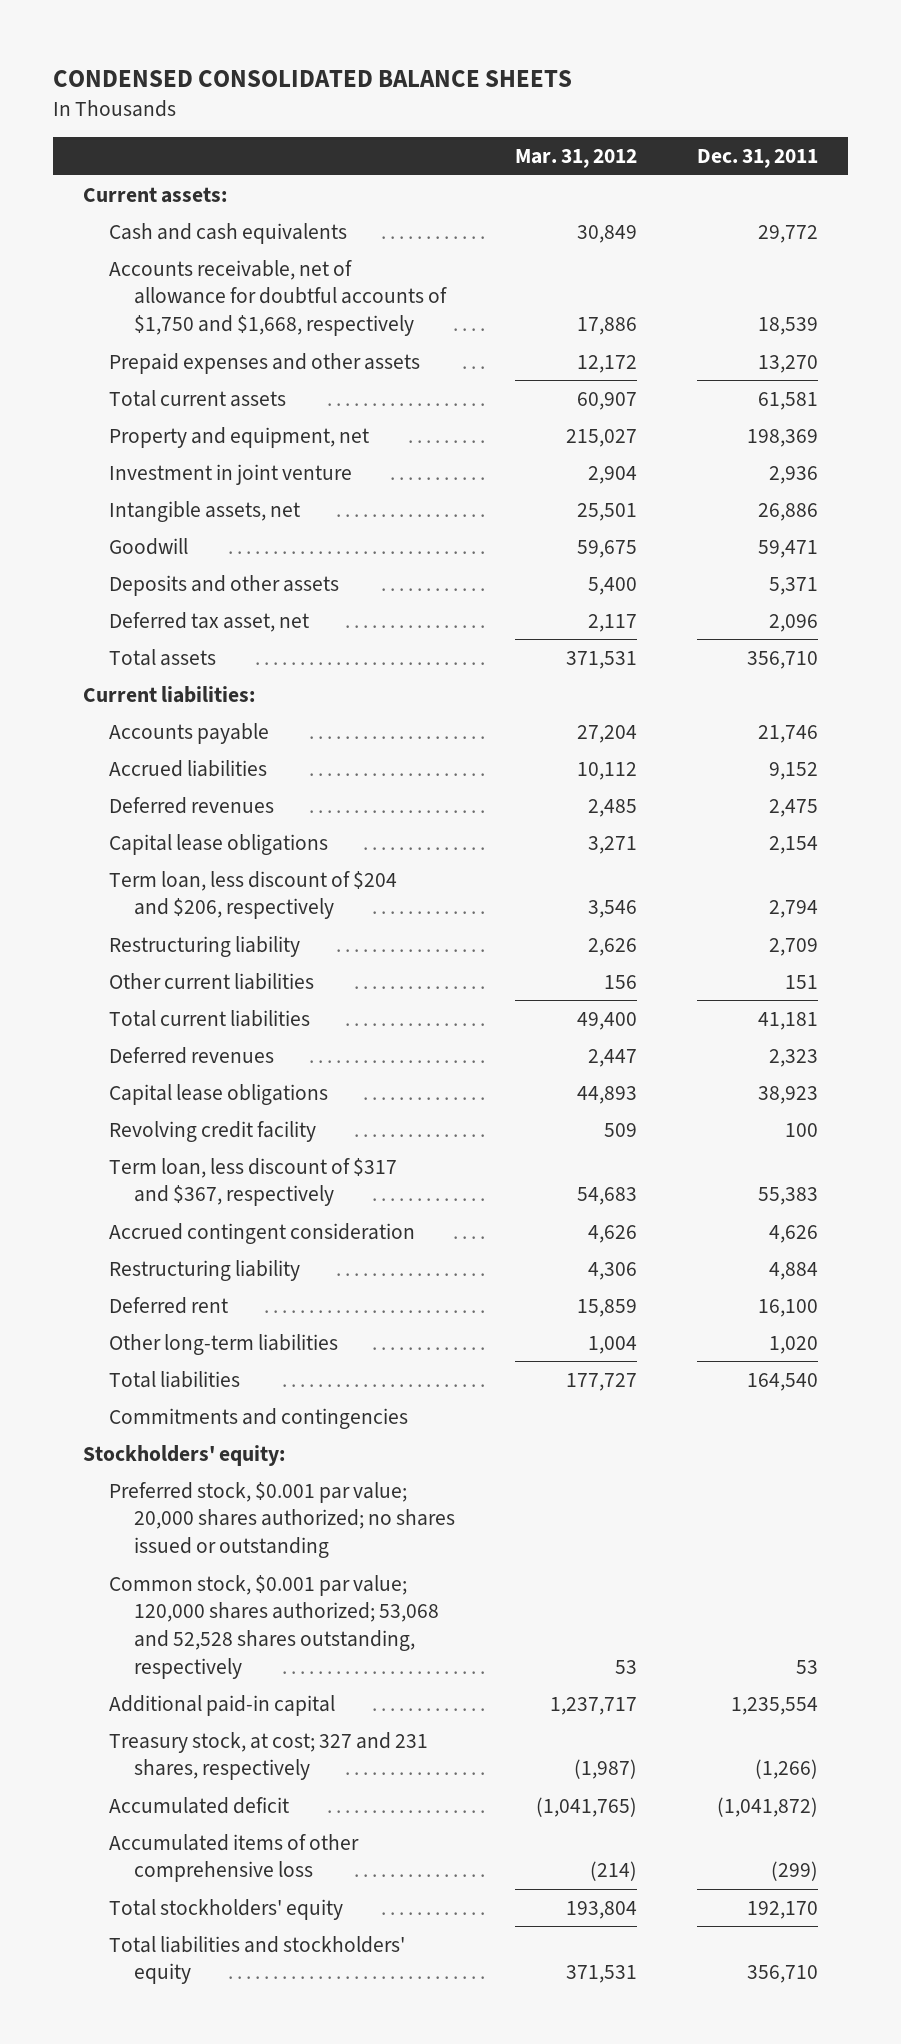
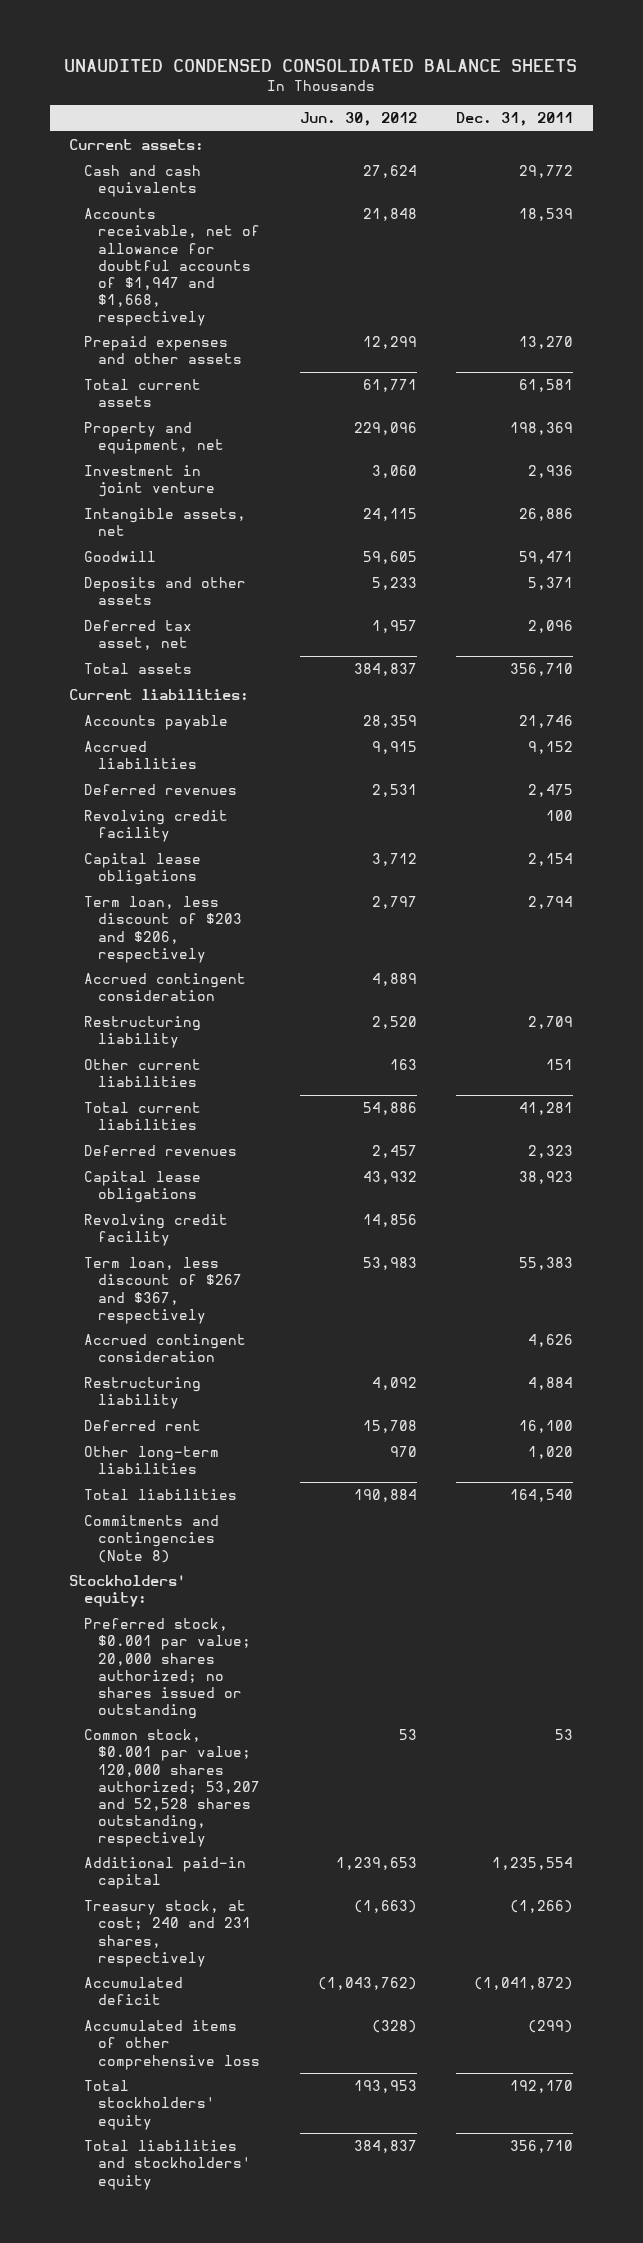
- CONDENSED CONSOLIDATED BALANCE SHEETS
+ UNAUDITED CONDENSED CONSOLIDATED BALANCE SHEETS
- | Mar. 31, 2012 | Dec. 31, 2011
+ | Jun. 30, 2012 | Dec. 31, 2011
- Accounts receivable, net of allowance for doubtful accounts of $1,750 and $1,668, respectively | 17,886 | 18,539
+ Accounts receivable, net of allowance for doubtful accounts of $1,947 and $1,668, respectively | 21,848 | 18,539
moved up: Revolving credit facility | | 100
- Term loan, less discount of $204 and $206, respectively | 3,546 | 2,794
+ Term loan, less discount of $203 and $206, respectively | 2,797 | 2,794
+ Accrued contingent consideration | 4,889 |
- Total current liabilities | 49,400 | 41,181
+ Total current liabilities | 54,886 | 41,281
- Term loan, less discount of $317 and $367, respectively | 54,683 | 55,383
+ Revolving credit facility | 14,856 |
+ Term loan, less discount of $267 and $367, respectively | 53,983 | 55,383
- Commitments and contingencies
+ Commitments and contingencies (Note 8)
- Common stock, $0.001 par value; 120,000 shares authorized; 53,068 and 52,528 shares outstanding, respectively | 53 | 53
+ Common stock, $0.001 par value; 120,000 shares authorized; 53,207 and 52,528 shares outstanding, respectively | 53 | 53
- Treasury stock, at cost; 327 and 231 shares, respectively | (1,987) | (1,266)
+ Treasury stock, at cost; 240 and 231 shares, respectively | (1,663) | (1,266)

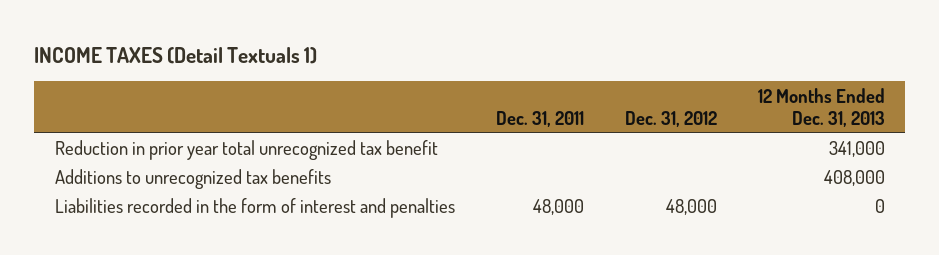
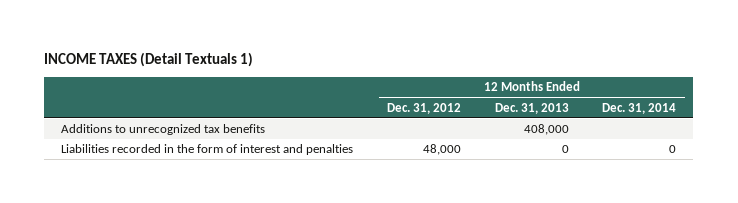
- | Dec. 31, 2011 | Dec. 31, 2012 | 12 Months Ended Dec. 31, 2013
+ | 12 Months Ended Dec. 31, 2012 | 12 Months Ended Dec. 31, 2013 | 12 Months Ended Dec. 31, 2014
- Reduction in prior year total unrecognized tax benefit | | | 341,000

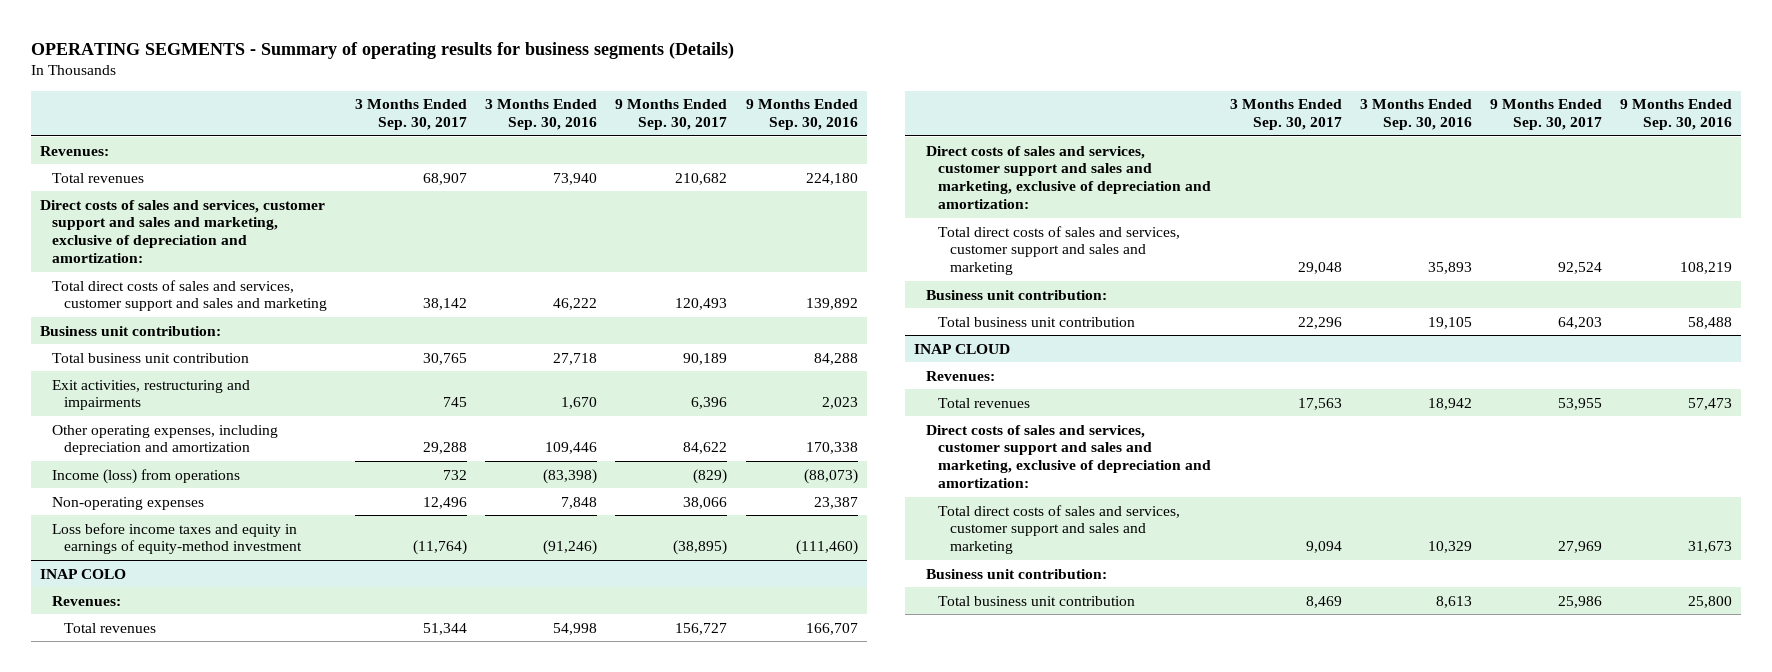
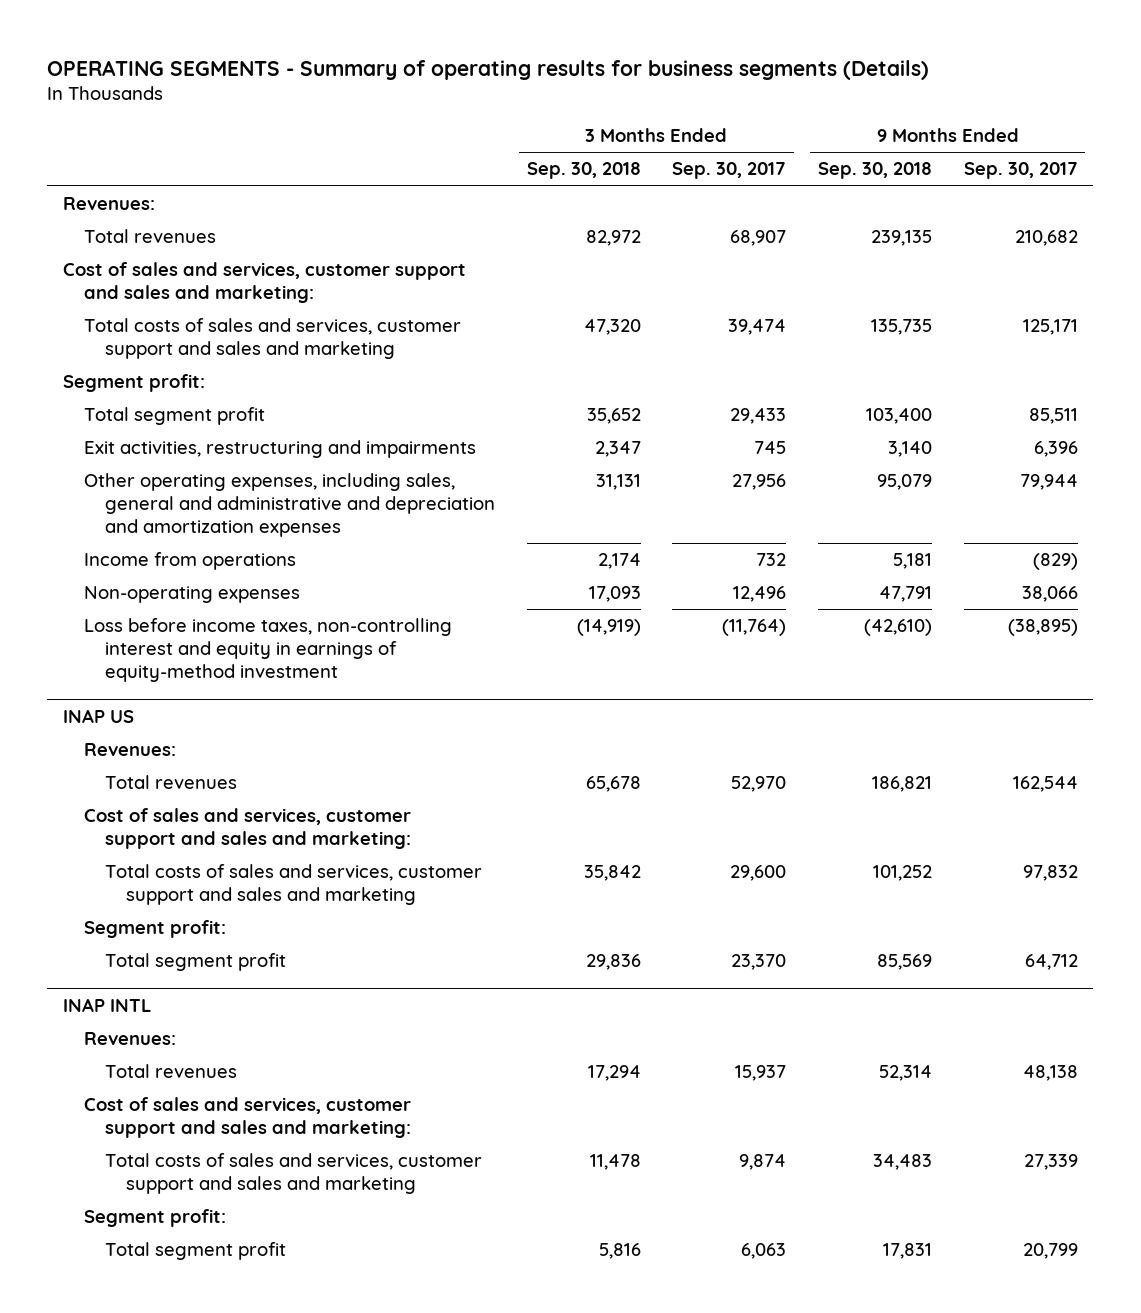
- | 3 Months Ended Sep. 30, 2017 | 3 Months Ended Sep. 30, 2016 | 9 Months Ended Sep. 30, 2017 | 9 Months Ended Sep. 30, 2016
+ | 3 Months Ended Sep. 30, 2018 | 3 Months Ended Sep. 30, 2017 | 9 Months Ended Sep. 30, 2018 | 9 Months Ended Sep. 30, 2017
- Direct costs of sales and services, customer support and sales and marketing, exclusive of depreciation and amortization:
- Total direct costs of sales and services, customer support and sales and marketing | 38,142 | 46,222 | 120,493 | 139,892
- Business unit contribution:
- Total business unit contribution | 30,765 | 27,718 | 90,189 | 84,288
+ Cost of sales and services, customer support and sales and marketing:
+ Total costs of sales and services, customer support and sales and marketing | 47,320 | 39,474 | 135,735 | 125,171
+ Segment profit:
+ Total segment profit | 35,652 | 29,433 | 103,400 | 85,511
- Other operating expenses, including depreciation and amortization | 29,288 | 109,446 | 84,622 | 170,338
- Income (loss) from operations | 732 | (83,398) | (829) | (88,073)
+ Other operating expenses, including sales, general and administrative and depreciation and amortization expenses | 31,131 | 27,956 | 95,079 | 79,944
+ Income from operations | 2,174 | 732 | 5,181 | (829)
- Loss before income taxes and equity in earnings of equity-method investment | (11,764) | (91,246) | (38,895) | (111,460)
- INAP COLO
+ Loss before income taxes, non-controlling interest and equity in earnings of equity-method investment | (14,919) | (11,764) | (42,610) | (38,895)
+ INAP US
- Total revenues | 51,344 | 54,998 | 156,727 | 166,707
- Direct costs of sales and services, customer support and sales and marketing, exclusive of depreciation and amortization:
- Total direct costs of sales and services, customer support and sales and marketing | 29,048 | 35,893 | 92,524 | 108,219
- Business unit contribution:
- Total business unit contribution | 22,296 | 19,105 | 64,203 | 58,488
- INAP CLOUD
+ Total revenues | 65,678 | 52,970 | 186,821 | 162,544
+ Cost of sales and services, customer support and sales and marketing:
+ Total costs of sales and services, customer support and sales and marketing | 35,842 | 29,600 | 101,252 | 97,832
+ Segment profit:
+ Total segment profit | 29,836 | 23,370 | 85,569 | 64,712
+ INAP INTL
- Total revenues | 17,563 | 18,942 | 53,955 | 57,473
- Direct costs of sales and services, customer support and sales and marketing, exclusive of depreciation and amortization:
- Total direct costs of sales and services, customer support and sales and marketing | 9,094 | 10,329 | 27,969 | 31,673
- Business unit contribution:
- Total business unit contribution | 8,469 | 8,613 | 25,986 | 25,800
+ Total revenues | 17,294 | 15,937 | 52,314 | 48,138
+ Cost of sales and services, customer support and sales and marketing:
+ Total costs of sales and services, customer support and sales and marketing | 11,478 | 9,874 | 34,483 | 27,339
+ Segment profit:
+ Total segment profit | 5,816 | 6,063 | 17,831 | 20,799

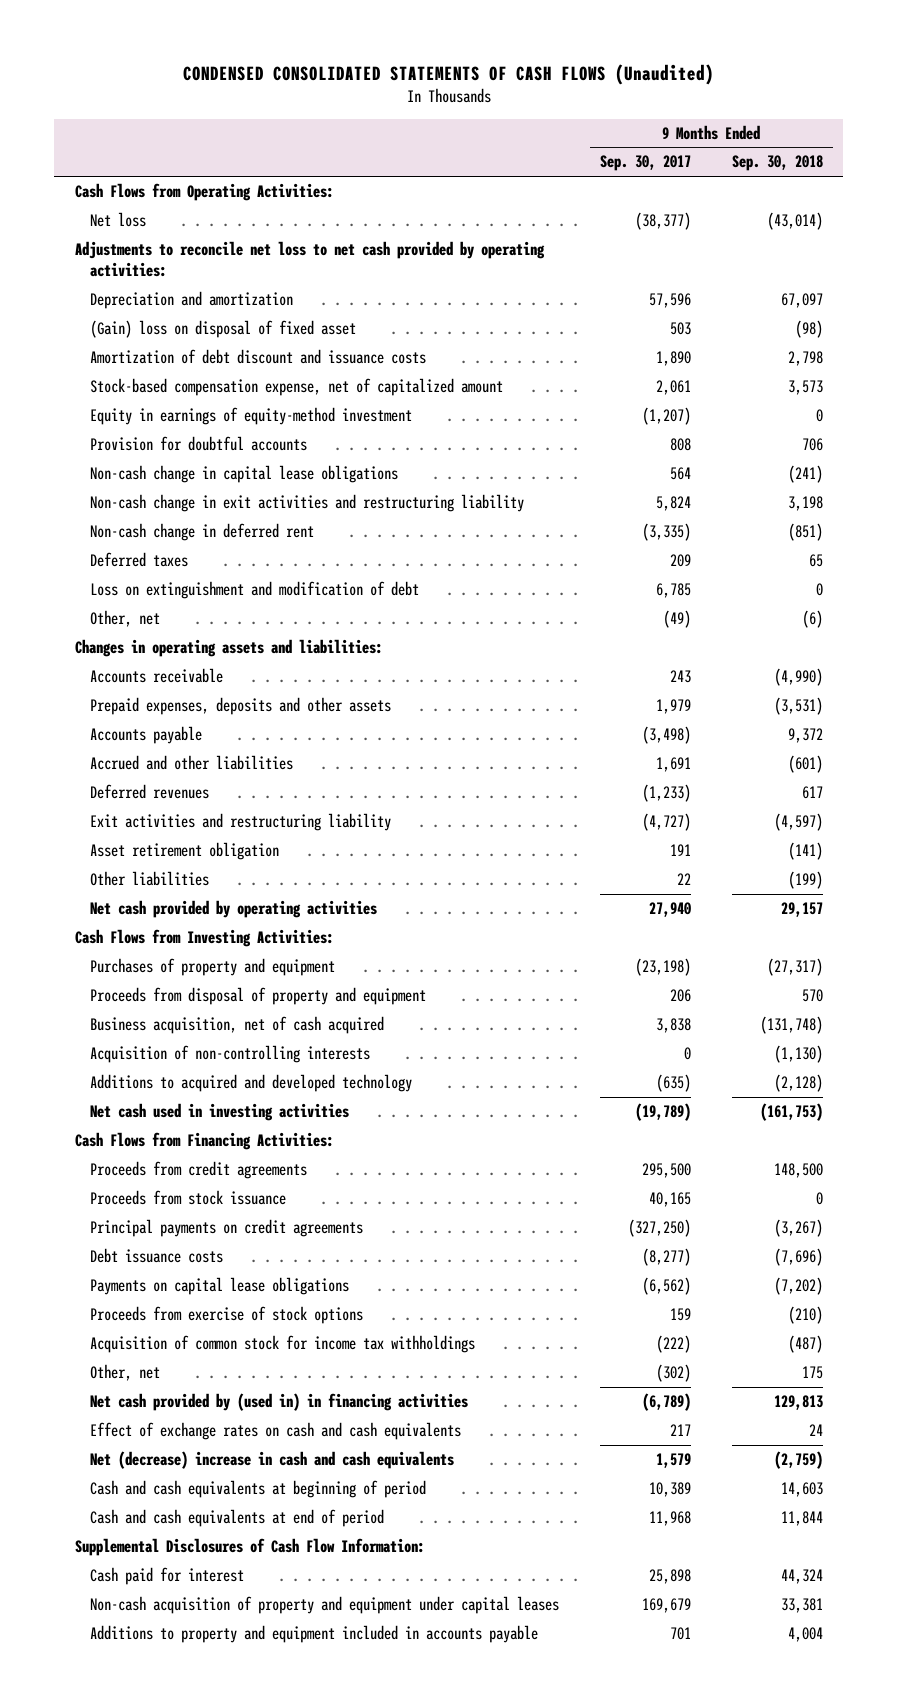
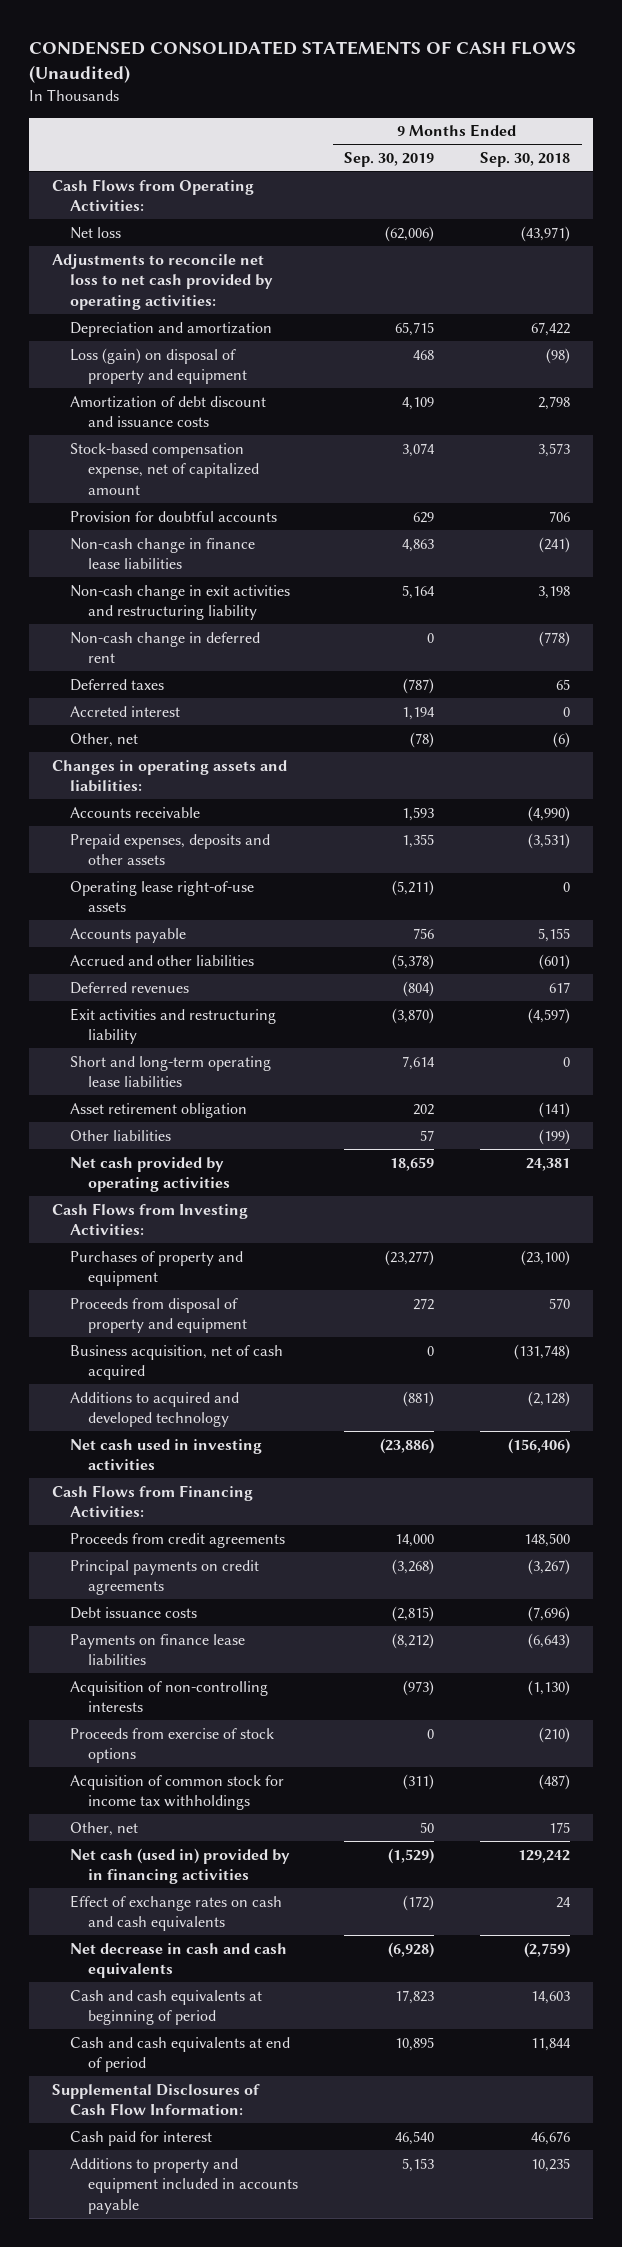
- | 9 Months Ended Sep. 30, 2017 | 9 Months Ended Sep. 30, 2018
+ | 9 Months Ended Sep. 30, 2019 | 9 Months Ended Sep. 30, 2018
- Net loss | (38,377) | (43,014)
+ Net loss | (62,006) | (43,971)
- Depreciation and amortization | 57,596 | 67,097
- (Gain) loss on disposal of fixed asset | 503 | (98)
+ Depreciation and amortization | 65,715 | 67,422
+ Loss (gain) on disposal of property and equipment | 468 | (98)
- Equity in earnings of equity-method investment | (1,207) | 0
- Non-cash change in capital lease obligations | 564 | (241)
+ Non-cash change in finance lease liabilities | 4,863 | (241)
- Non-cash change in deferred rent | (3,335) | (851)
+ Non-cash change in deferred rent | 0 | (778)
- Loss on extinguishment and modification of debt | 6,785 | 0
+ Accreted interest | 1,194 | 0
- Accounts payable | (3,498) | 9,372
+ Operating lease right-of-use assets | (5,211) | 0
+ Accounts payable | 756 | 5,155
+ Short and long-term operating lease liabilities | 7,614 | 0
- Net cash provided by operating activities | 27,940 | 29,157
+ Net cash provided by operating activities | 18,659 | 24,381
- Purchases of property and equipment | (23,198) | (27,317)
+ Purchases of property and equipment | (23,277) | (23,100)
- Net cash used in investing activities | (19,789) | (161,753)
+ Net cash used in investing activities | (23,886) | (156,406)
- Proceeds from stock issuance | 40,165 | 0
- Payments on capital lease obligations | (6,562) | (7,202)
+ Payments on finance lease liabilities | (8,212) | (6,643)
moved down: Acquisition of non-controlling interests | (973) | (1,130)
- Net cash provided by (used in) in financing activities | (6,789) | 129,813
+ Net cash (used in) provided by in financing activities | (1,529) | 129,242
- Net (decrease) increase in cash and cash equivalents | 1,579 | (2,759)
+ Net decrease in cash and cash equivalents | (6,928) | (2,759)
- Cash paid for interest | 25,898 | 44,324
- Non-cash acquisition of property and equipment under capital leases | 169,679 | 33,381
- Additions to property and equipment included in accounts payable | 701 | 4,004
+ Cash paid for interest | 46,540 | 46,676
+ Additions to property and equipment included in accounts payable | 5,153 | 10,235

